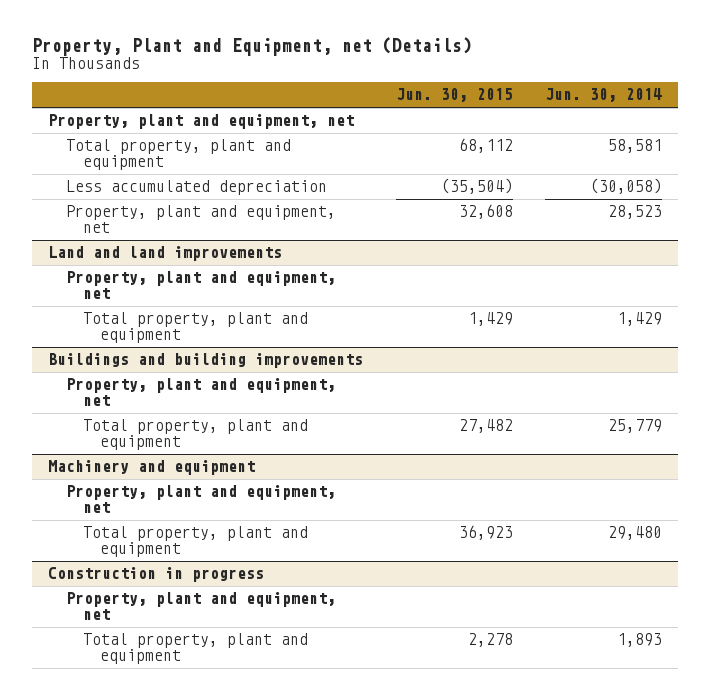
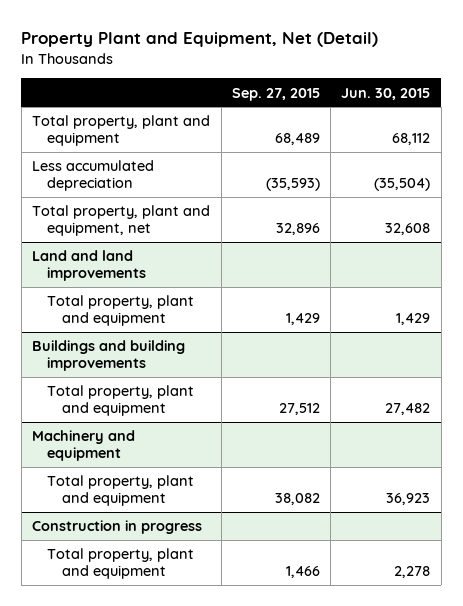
- Property, Plant and Equipment, net (Details)
+ Property Plant and Equipment, Net (Detail)
- | Jun. 30, 2015 | Jun. 30, 2014
+ | Sep. 27, 2015 | Jun. 30, 2015
- Property, plant and equipment, net
- Property, plant and equipment, net | 32,608 | 28,523
+ Total property, plant and equipment, net | 32,896 | 32,608
@ Land and land improvements
- Property, plant and equipment, net
@ Buildings and building improvements
- Property, plant and equipment, net
@ Machinery and equipment
- Property, plant and equipment, net
@ Construction in progress
- Property, plant and equipment, net

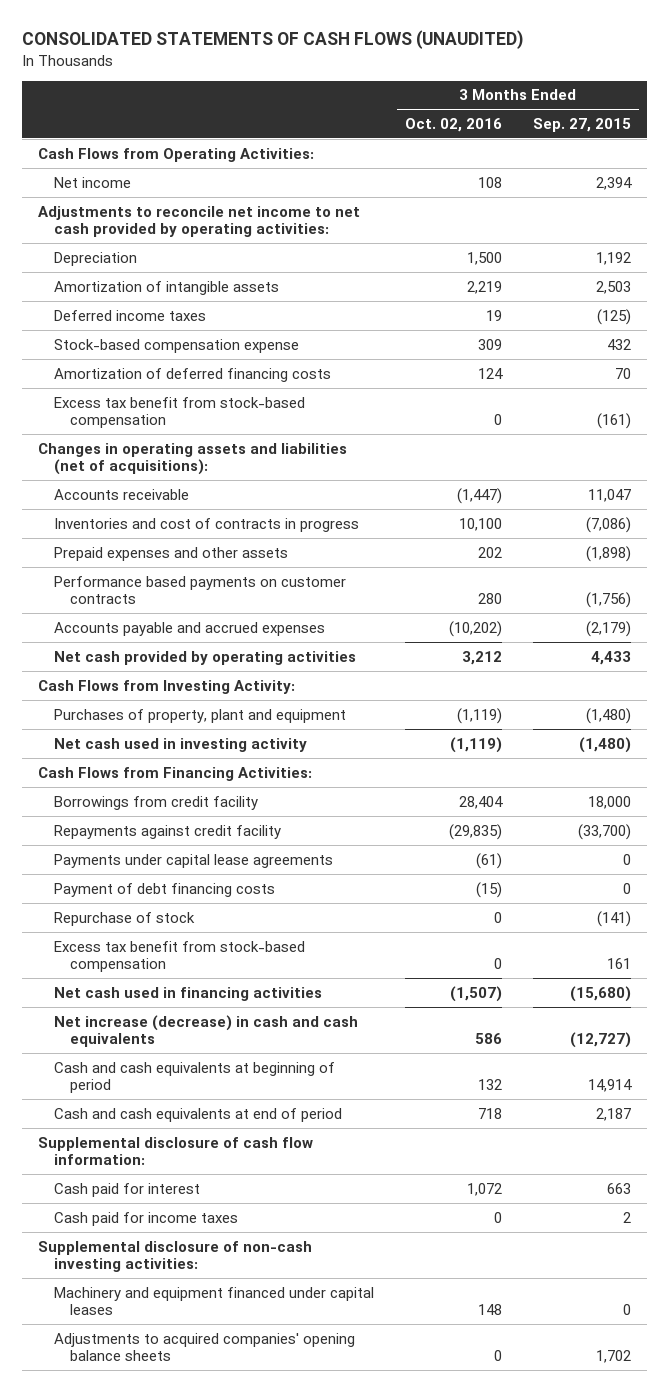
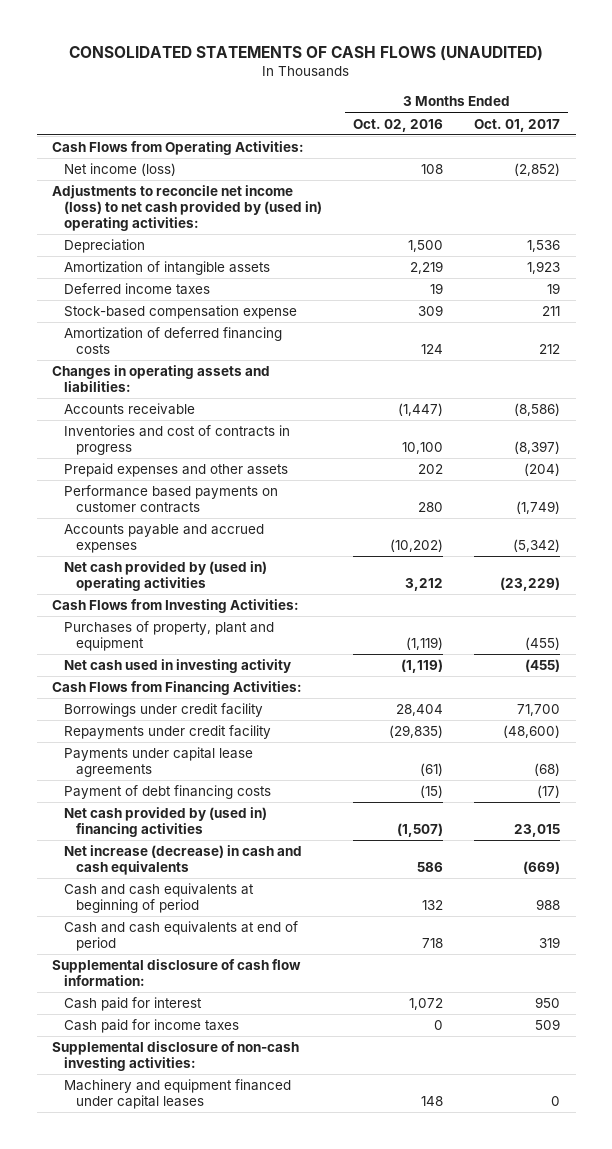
- | 3 Months Ended Oct. 02, 2016 | 3 Months Ended Sep. 27, 2015
+ | 3 Months Ended Oct. 02, 2016 | 3 Months Ended Oct. 01, 2017
- Net income | 108 | 2,394
- Adjustments to reconcile net income to net cash provided by operating activities:
+ Net income (loss) | 108 | (2,852)
+ Adjustments to reconcile net income (loss) to net cash provided by (used in) operating activities:
- Excess tax benefit from stock-based compensation | 0 | (161)
- Changes in operating assets and liabilities (net of acquisitions):
+ Changes in operating assets and liabilities:
- Net cash provided by operating activities | 3,212 | 4,433
- Cash Flows from Investing Activity:
+ Net cash provided by (used in) operating activities | 3,212 | (23,229)
+ Cash Flows from Investing Activities:
- Borrowings from credit facility | 28,404 | 18,000
- Repayments against credit facility | (29,835) | (33,700)
+ Borrowings under credit facility | 28,404 | 71,700
+ Repayments under credit facility | (29,835) | (48,600)
- Repurchase of stock | 0 | (141)
- Excess tax benefit from stock-based compensation | 0 | 161
- Net cash used in financing activities | (1,507) | (15,680)
+ Net cash provided by (used in) financing activities | (1,507) | 23,015
- Adjustments to acquired companies' opening balance sheets | 0 | 1,702

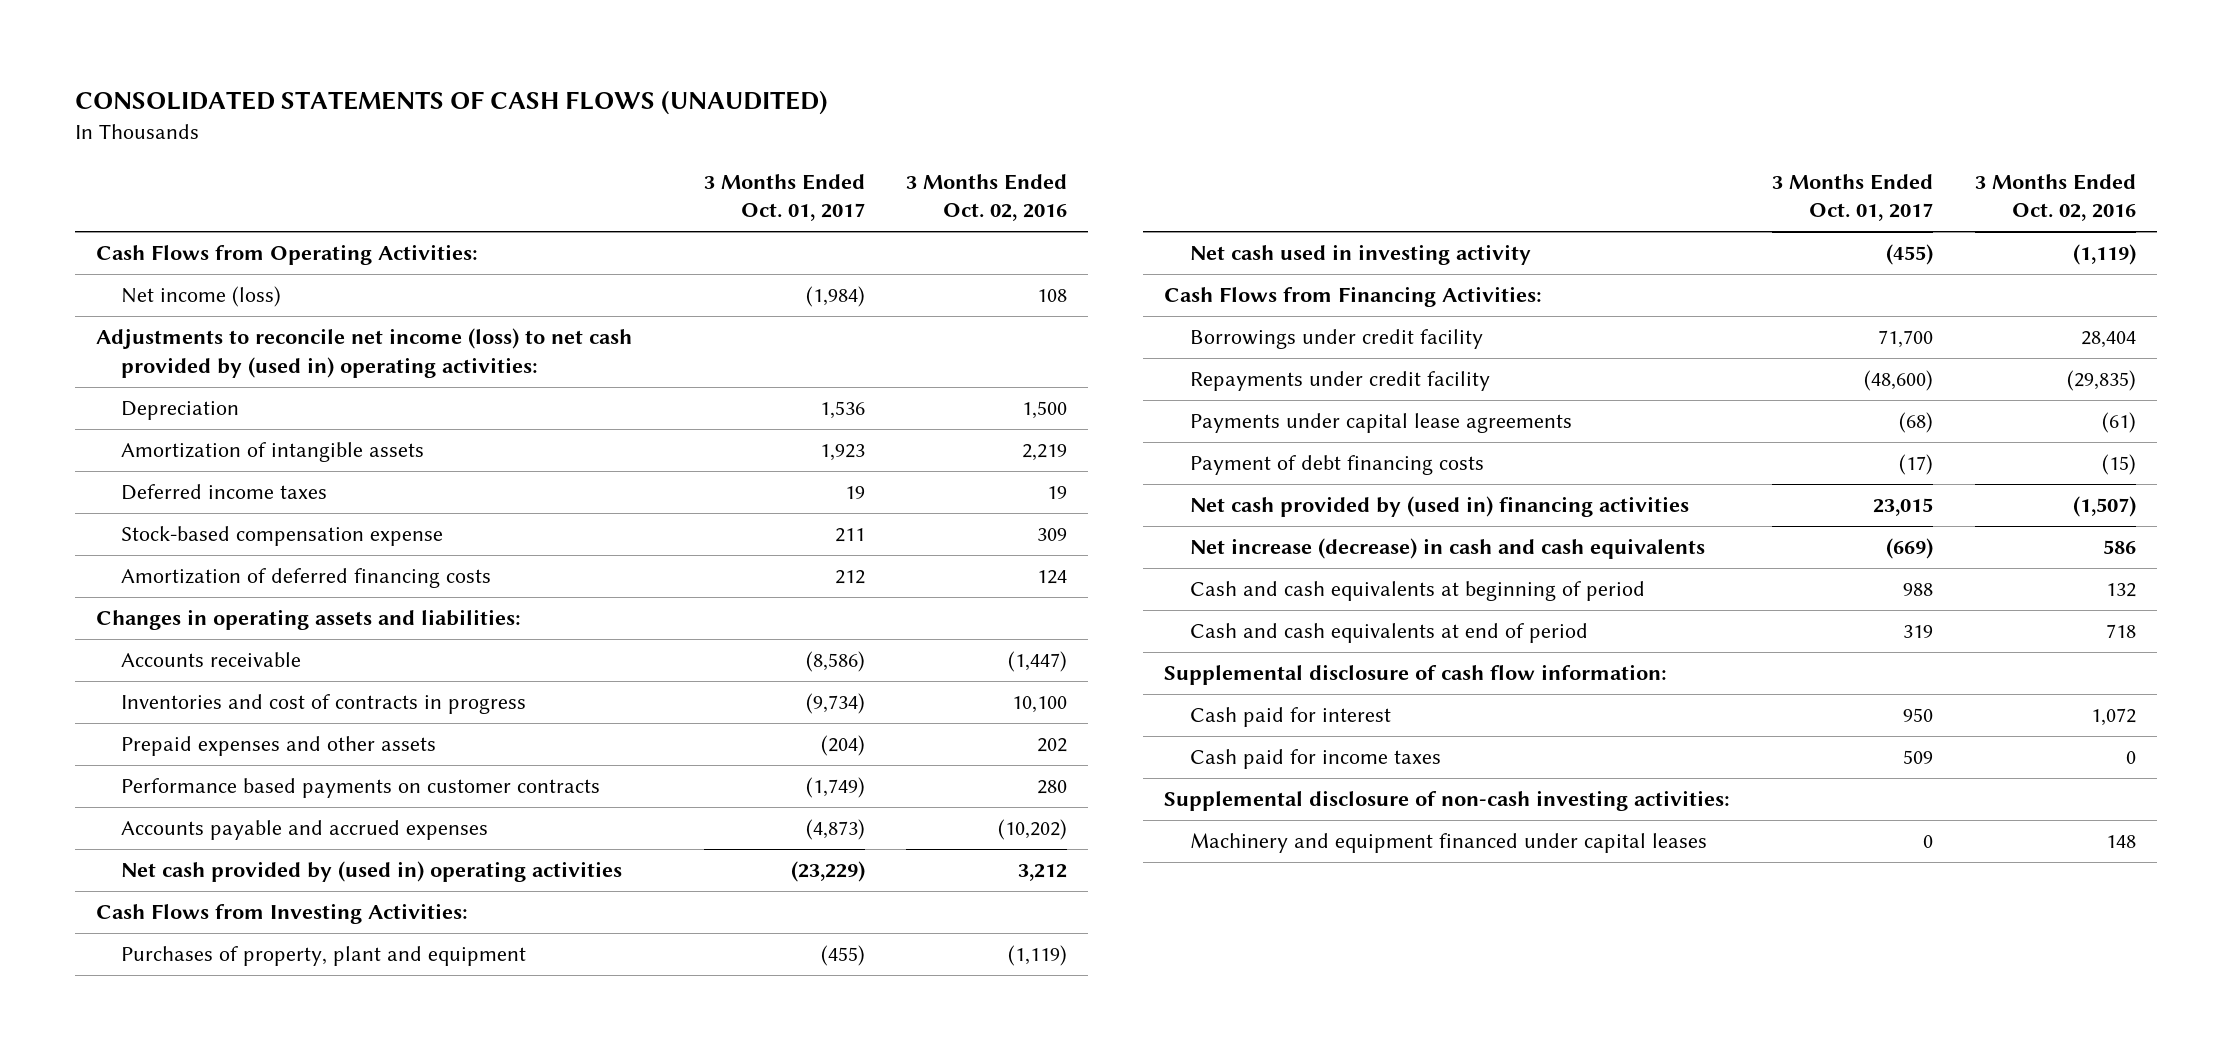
- | 3 Months Ended Oct. 02, 2016 | 3 Months Ended Oct. 01, 2017
+ | 3 Months Ended Oct. 01, 2017 | 3 Months Ended Oct. 02, 2016
- Net income (loss) | 108 | (2,852)
+ Net income (loss) | (1,984) | 108
- Inventories and cost of contracts in progress | 10,100 | (8,397)
+ Inventories and cost of contracts in progress | (9,734) | 10,100
- Accounts payable and accrued expenses | (10,202) | (5,342)
+ Accounts payable and accrued expenses | (4,873) | (10,202)

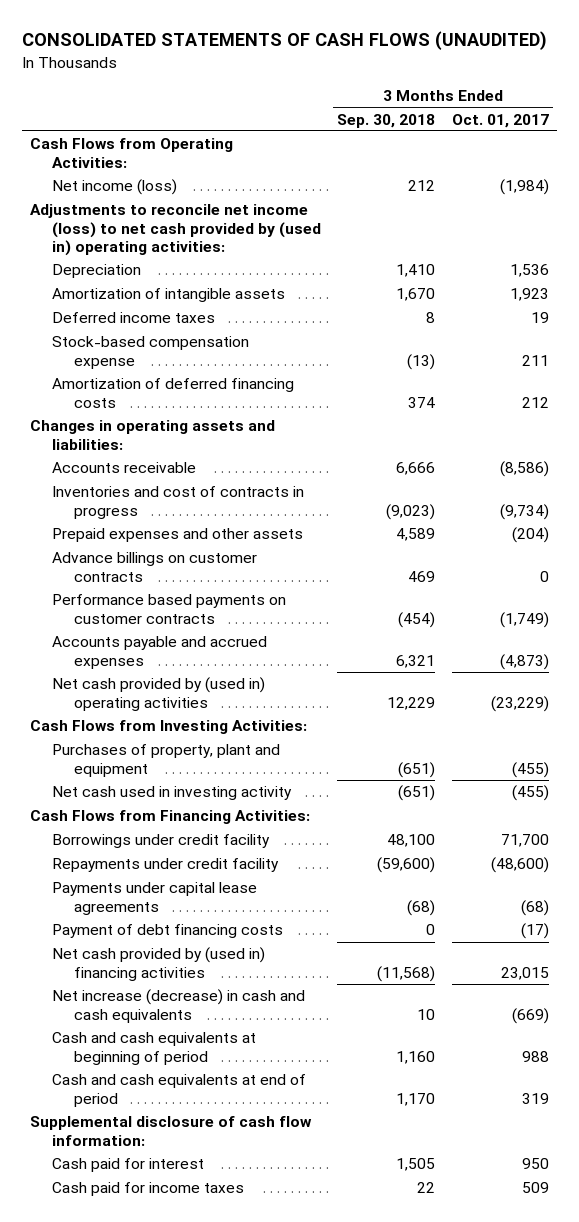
- | 3 Months Ended Oct. 01, 2017 | 3 Months Ended Oct. 02, 2016
+ | 3 Months Ended Sep. 30, 2018 | 3 Months Ended Oct. 01, 2017
+ Advance billings on customer contracts | 469 | 0
- Supplemental disclosure of non-cash investing activities:
- Machinery and equipment financed under capital leases | 0 | 148

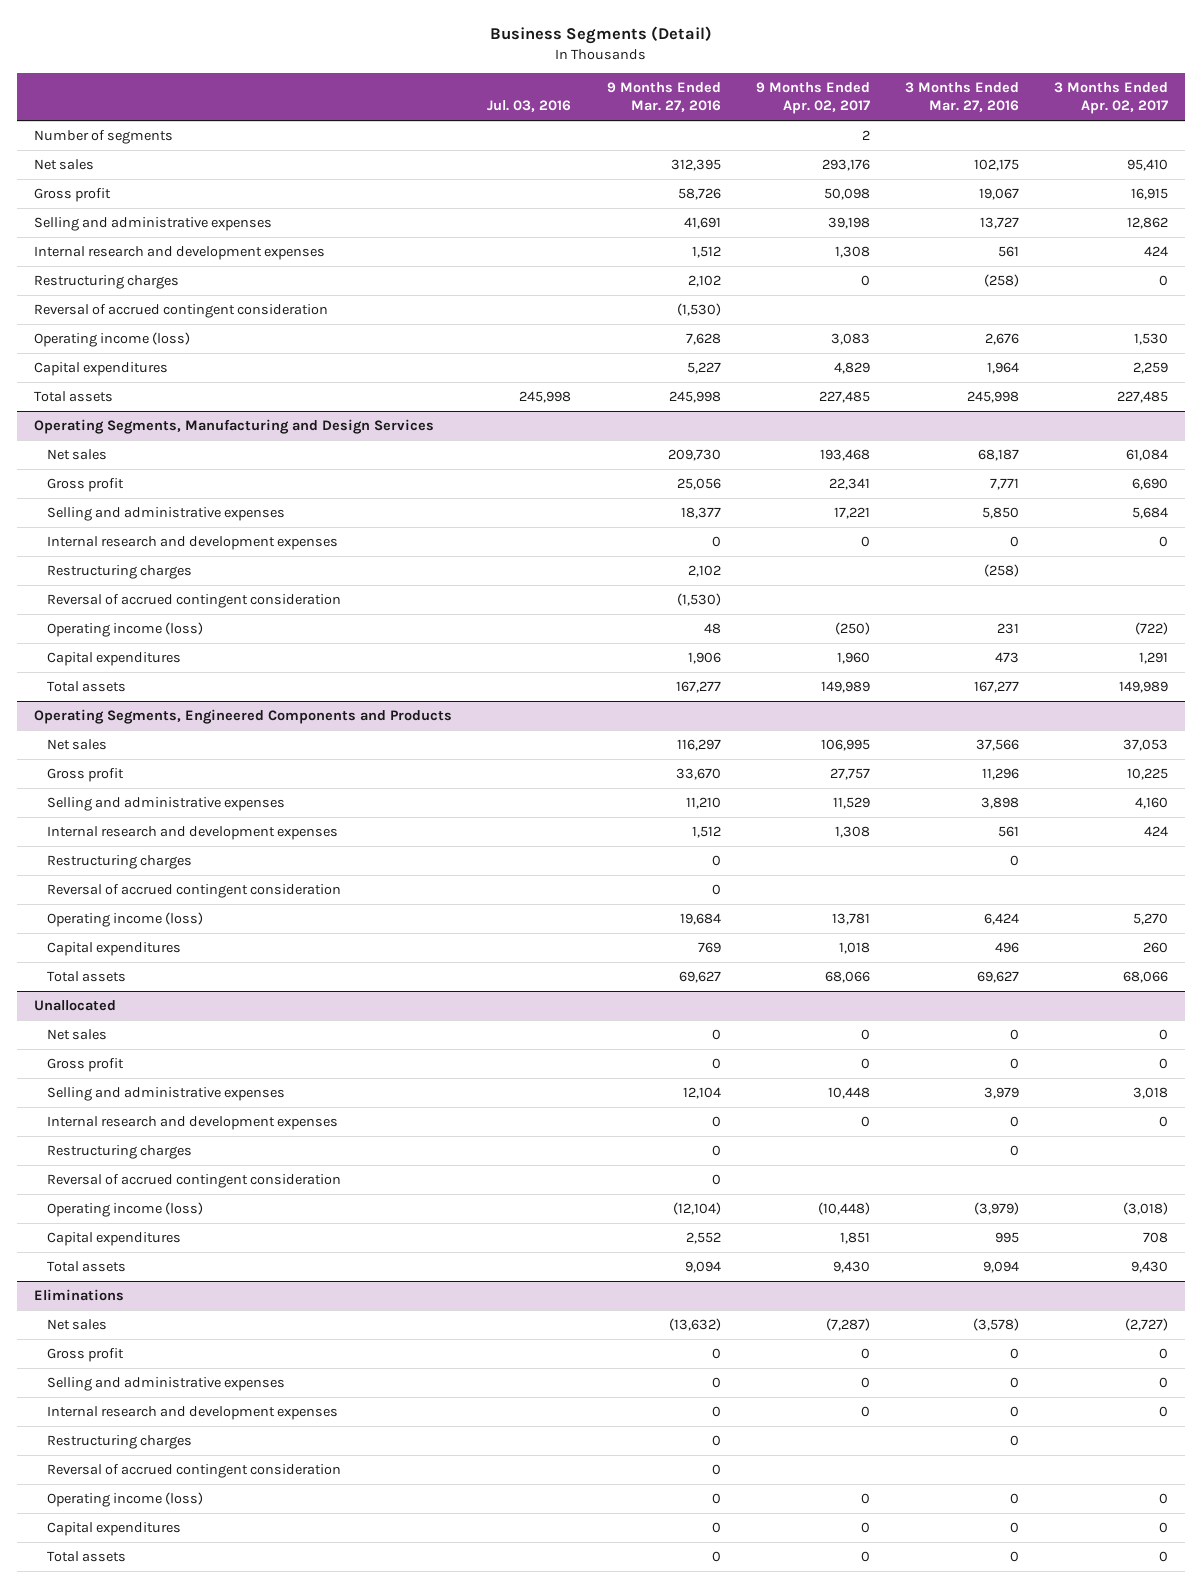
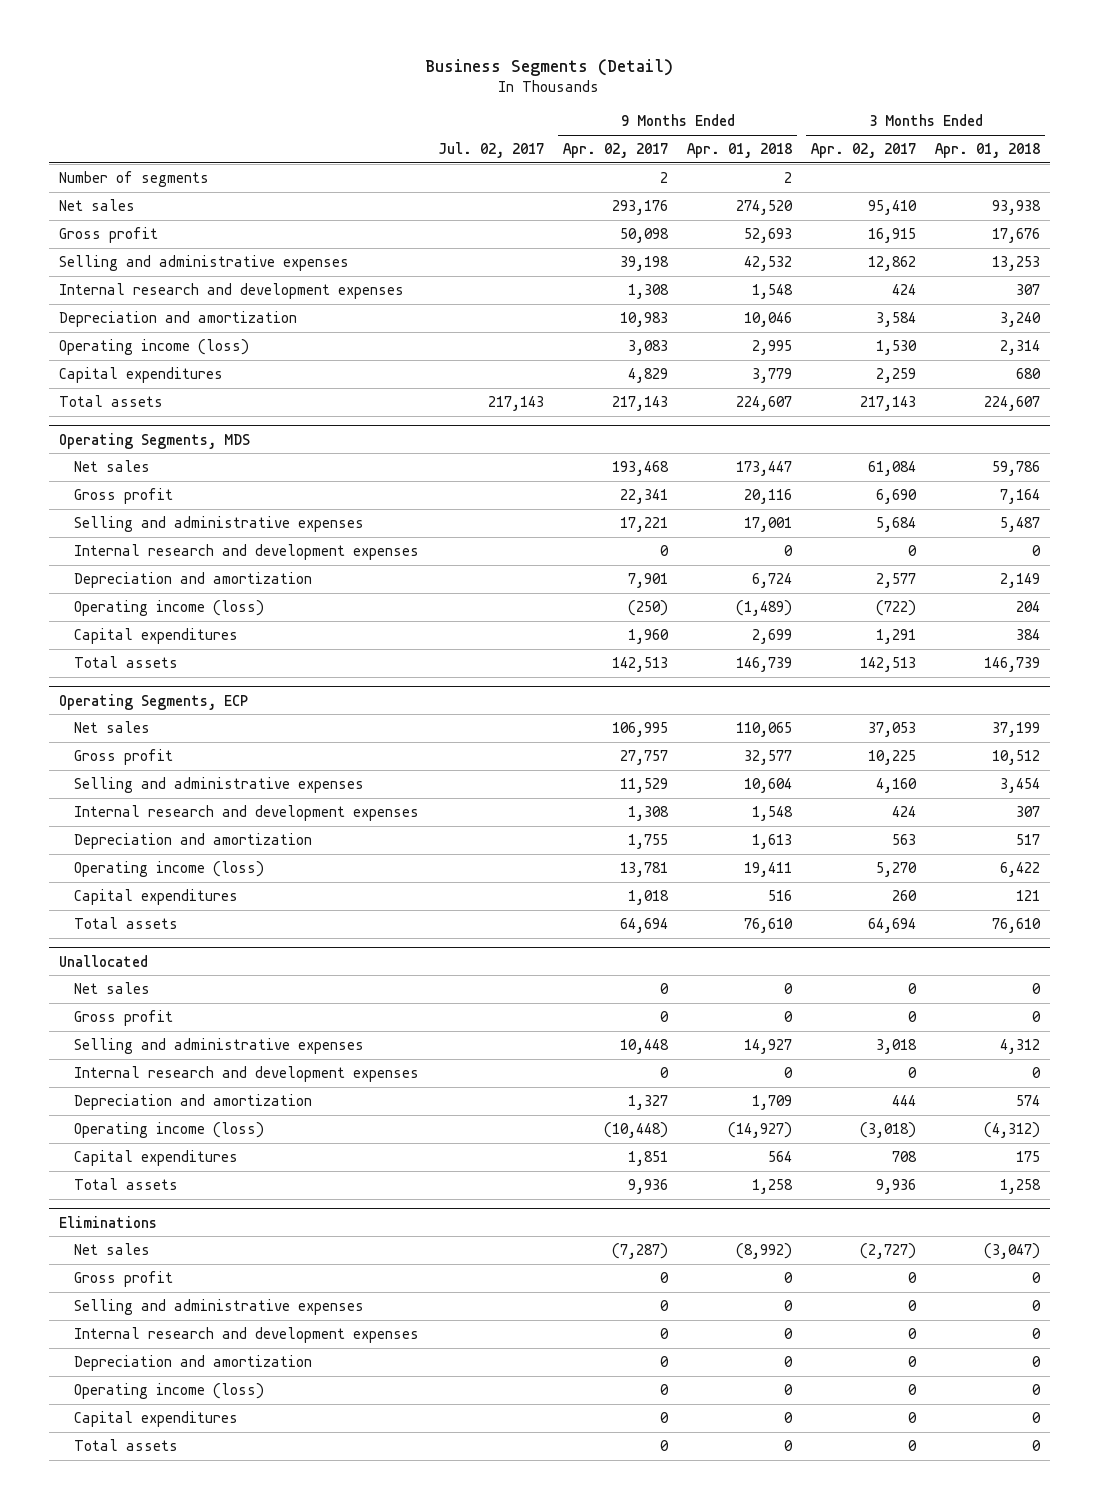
- | Jul. 03, 2016 | 9 Months Ended Mar. 27, 2016 | 9 Months Ended Apr. 02, 2017 | 3 Months Ended Mar. 27, 2016 | 3 Months Ended Apr. 02, 2017
+ | Jul. 02, 2017 | 9 Months Ended Apr. 02, 2017 | 9 Months Ended Apr. 01, 2018 | 3 Months Ended Apr. 02, 2017 | 3 Months Ended Apr. 01, 2018
- Restructuring charges | | 2,102 | 0 | (258) | 0
- Reversal of accrued contingent consideration | | (1,530) | | |
+ Depreciation and amortization | | 10,983 | 10,046 | 3,584 | 3,240
- Total assets | 245,998 | 245,998 | 227,485 | 245,998 | 227,485
- Operating Segments, Manufacturing and Design Services
+ Total assets | 217,143 | 217,143 | 224,607 | 217,143 | 224,607
+ Operating Segments, MDS
- Restructuring charges | | 2,102 | | (258) |
- Reversal of accrued contingent consideration | | (1,530) | | |
+ Depreciation and amortization | | 7,901 | 6,724 | 2,577 | 2,149
- Total assets | | 167,277 | 149,989 | 167,277 | 149,989
- Operating Segments, Engineered Components and Products
+ Total assets | | 142,513 | 146,739 | 142,513 | 146,739
+ Operating Segments, ECP
- Restructuring charges | | 0 | | 0 |
- Reversal of accrued contingent consideration | | 0 | | |
+ Depreciation and amortization | | 1,755 | 1,613 | 563 | 517
- Total assets | | 69,627 | 68,066 | 69,627 | 68,066
+ Total assets | | 64,694 | 76,610 | 64,694 | 76,610
@ Unallocated
- Restructuring charges | | 0 | | 0 |
- Reversal of accrued contingent consideration | | 0 | | |
+ Depreciation and amortization | | 1,327 | 1,709 | 444 | 574
- Total assets | | 9,094 | 9,430 | 9,094 | 9,430
+ Total assets | | 9,936 | 1,258 | 9,936 | 1,258
@ Eliminations
- Restructuring charges | | 0 | | 0 |
- Reversal of accrued contingent consideration | | 0 | | |
+ Depreciation and amortization | | 0 | 0 | 0 | 0

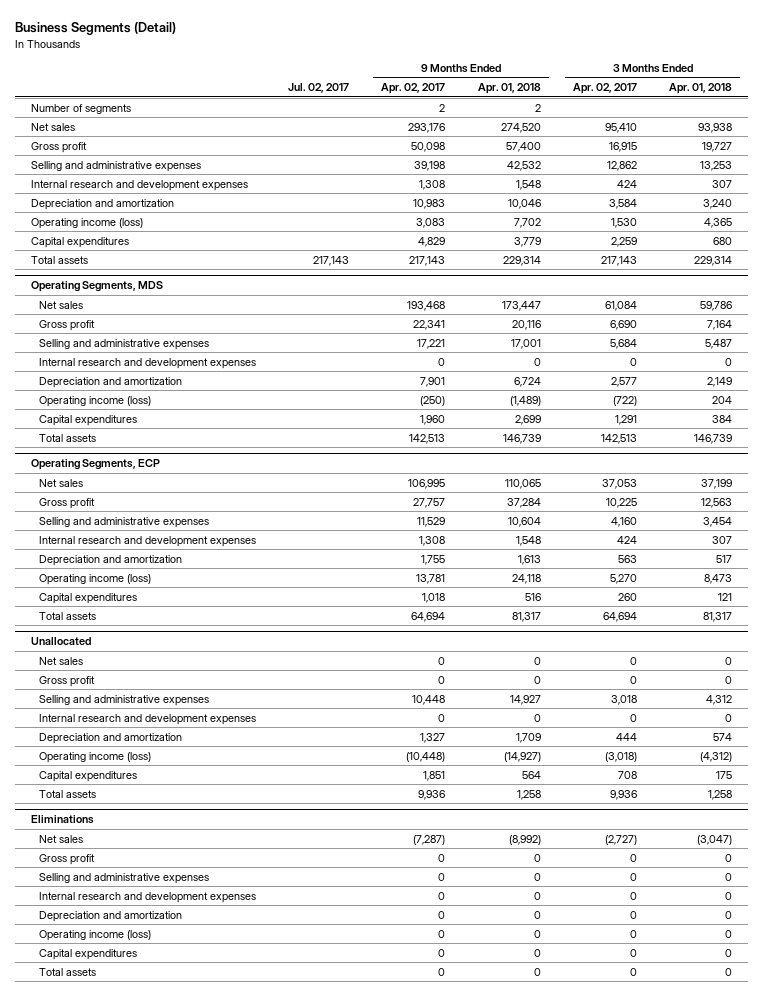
- Gross profit | | 50,098 | 52,693 | 16,915 | 17,676
+ Gross profit | | 50,098 | 57,400 | 16,915 | 19,727
- Operating income (loss) | | 3,083 | 2,995 | 1,530 | 2,314
+ Operating income (loss) | | 3,083 | 7,702 | 1,530 | 4,365
- Total assets | 217,143 | 217,143 | 224,607 | 217,143 | 224,607
+ Total assets | 217,143 | 217,143 | 229,314 | 217,143 | 229,314
@ Operating Segments, ECP
- Gross profit | | 27,757 | 32,577 | 10,225 | 10,512
+ Gross profit | | 27,757 | 37,284 | 10,225 | 12,563
- Operating income (loss) | | 13,781 | 19,411 | 5,270 | 6,422
+ Operating income (loss) | | 13,781 | 24,118 | 5,270 | 8,473
- Total assets | | 64,694 | 76,610 | 64,694 | 76,610
+ Total assets | | 64,694 | 81,317 | 64,694 | 81,317

